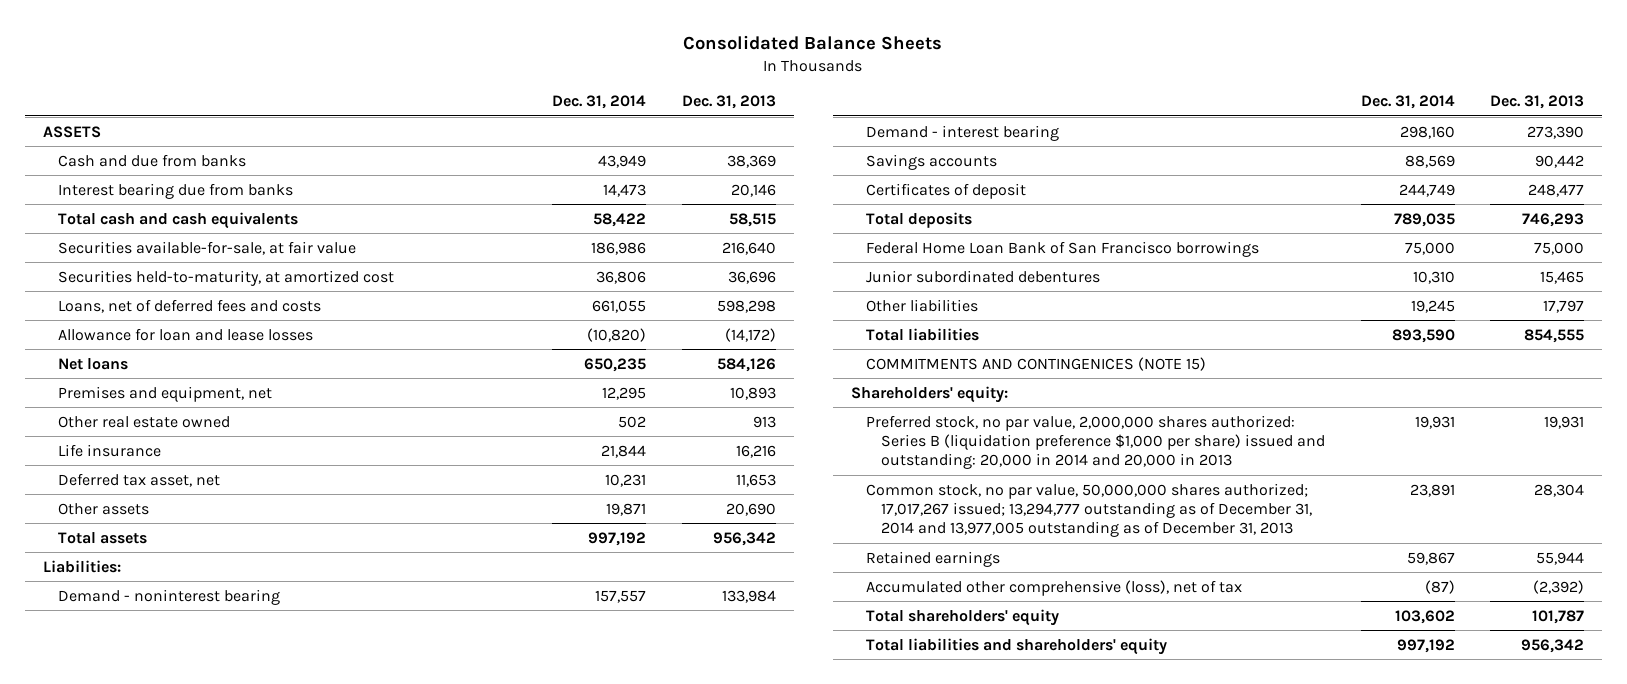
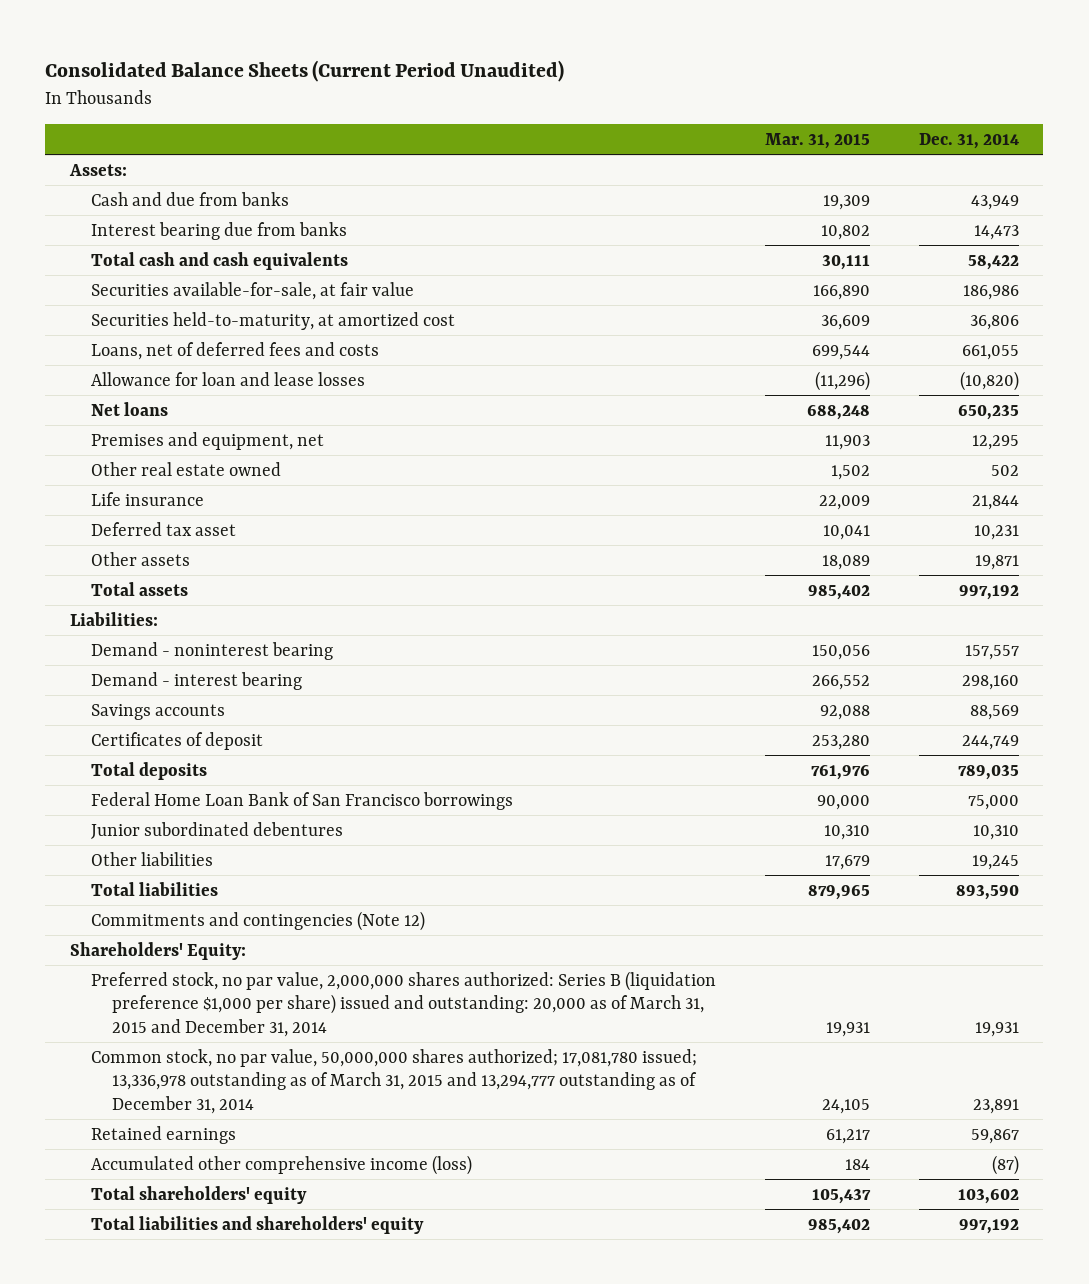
- Consolidated Balance Sheets
+ Consolidated Balance Sheets (Current Period Unaudited)
- | Dec. 31, 2014 | Dec. 31, 2013
+ | Mar. 31, 2015 | Dec. 31, 2014
- ASSETS
+ Assets:
- Deferred tax asset, net | 10,231 | 11,653
+ Deferred tax asset | 10,041 | 10,231
- COMMITMENTS AND CONTINGENICES (NOTE 15)
- Shareholders' equity:
- Preferred stock, no par value, 2,000,000 shares authorized: Series B (liquidation preference $1,000 per share) issued and outstanding: 20,000 in 2014 and 20,000 in 2013 | 19,931 | 19,931
- Common stock, no par value, 50,000,000 shares authorized; 17,017,267 issued; 13,294,777 outstanding as of December 31, 2014 and 13,977,005 outstanding as of December 31, 2013 | 23,891 | 28,304
+ Commitments and contingencies (Note 12)
+ Shareholders' Equity:
+ Preferred stock, no par value, 2,000,000 shares authorized: Series B (liquidation preference $1,000 per share) issued and outstanding: 20,000 as of March 31, 2015 and December 31, 2014 | 19,931 | 19,931
+ Common stock, no par value, 50,000,000 shares authorized; 17,081,780 issued; 13,336,978 outstanding as of March 31, 2015 and 13,294,777 outstanding as of December 31, 2014 | 24,105 | 23,891
- Accumulated other comprehensive (loss), net of tax | (87) | (2,392)
+ Accumulated other comprehensive income (loss) | 184 | (87)

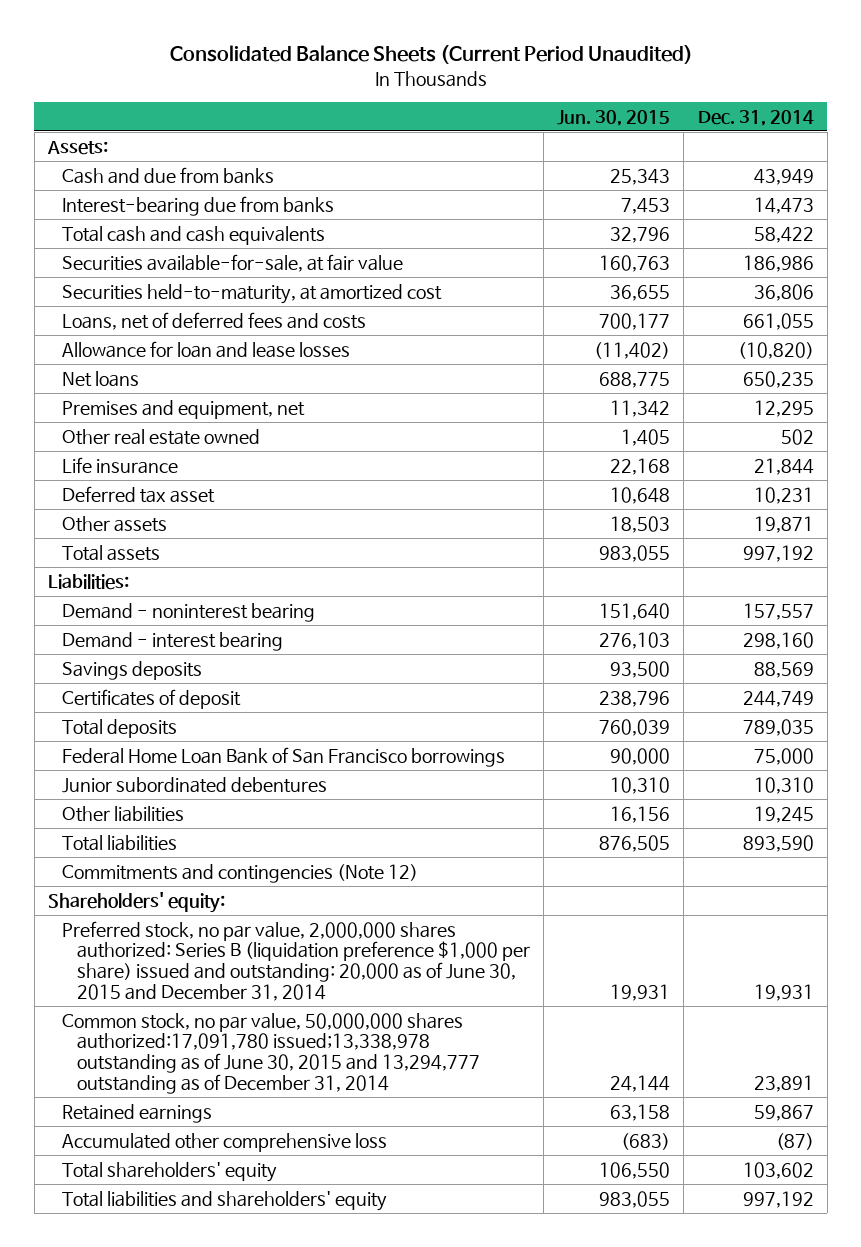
- | Mar. 31, 2015 | Dec. 31, 2014
+ | Jun. 30, 2015 | Dec. 31, 2014
- Interest bearing due from banks | 10,802 | 14,473
+ Interest-bearing due from banks | 7,453 | 14,473
- Savings accounts | 92,088 | 88,569
+ Savings deposits | 93,500 | 88,569
- Shareholders' Equity:
- Preferred stock, no par value, 2,000,000 shares authorized: Series B (liquidation preference $1,000 per share) issued and outstanding: 20,000 as of March 31, 2015 and December 31, 2014 | 19,931 | 19,931
- Common stock, no par value, 50,000,000 shares authorized; 17,081,780 issued; 13,336,978 outstanding as of March 31, 2015 and 13,294,777 outstanding as of December 31, 2014 | 24,105 | 23,891
+ Shareholders' equity:
+ Preferred stock, no par value, 2,000,000 shares authorized: Series B (liquidation preference $1,000 per share) issued and outstanding: 20,000 as of June 30, 2015 and December 31, 2014 | 19,931 | 19,931
+ Common stock, no par value, 50,000,000 shares authorized:17,091,780 issued;13,338,978 outstanding as of June 30, 2015 and 13,294,777 outstanding as of December 31, 2014 | 24,144 | 23,891
- Accumulated other comprehensive income (loss) | 184 | (87)
+ Accumulated other comprehensive loss | (683) | (87)

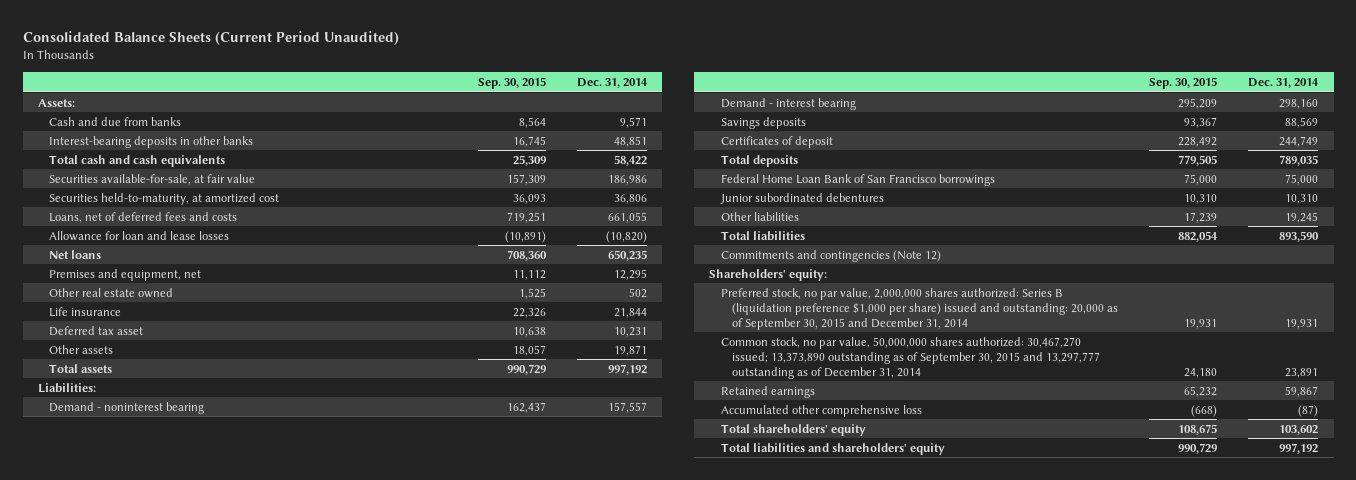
- | Jun. 30, 2015 | Dec. 31, 2014
+ | Sep. 30, 2015 | Dec. 31, 2014
- Cash and due from banks | 25,343 | 43,949
- Interest-bearing due from banks | 7,453 | 14,473
+ Cash and due from banks | 8,564 | 9,571
+ Interest-bearing deposits in other banks | 16,745 | 48,851
- Preferred stock, no par value, 2,000,000 shares authorized: Series B (liquidation preference $1,000 per share) issued and outstanding: 20,000 as of June 30, 2015 and December 31, 2014 | 19,931 | 19,931
- Common stock, no par value, 50,000,000 shares authorized:17,091,780 issued;13,338,978 outstanding as of June 30, 2015 and 13,294,777 outstanding as of December 31, 2014 | 24,144 | 23,891
+ Preferred stock, no par value, 2,000,000 shares authorized: Series B (liquidation preference $1,000 per share) issued and outstanding: 20,000 as of September 30, 2015 and December 31, 2014 | 19,931 | 19,931
+ Common stock, no par value, 50,000,000 shares authorized: 30,467,270 issued; 13,373,890 outstanding as of September 30, 2015 and 13,297,777 outstanding as of December 31, 2014 | 24,180 | 23,891

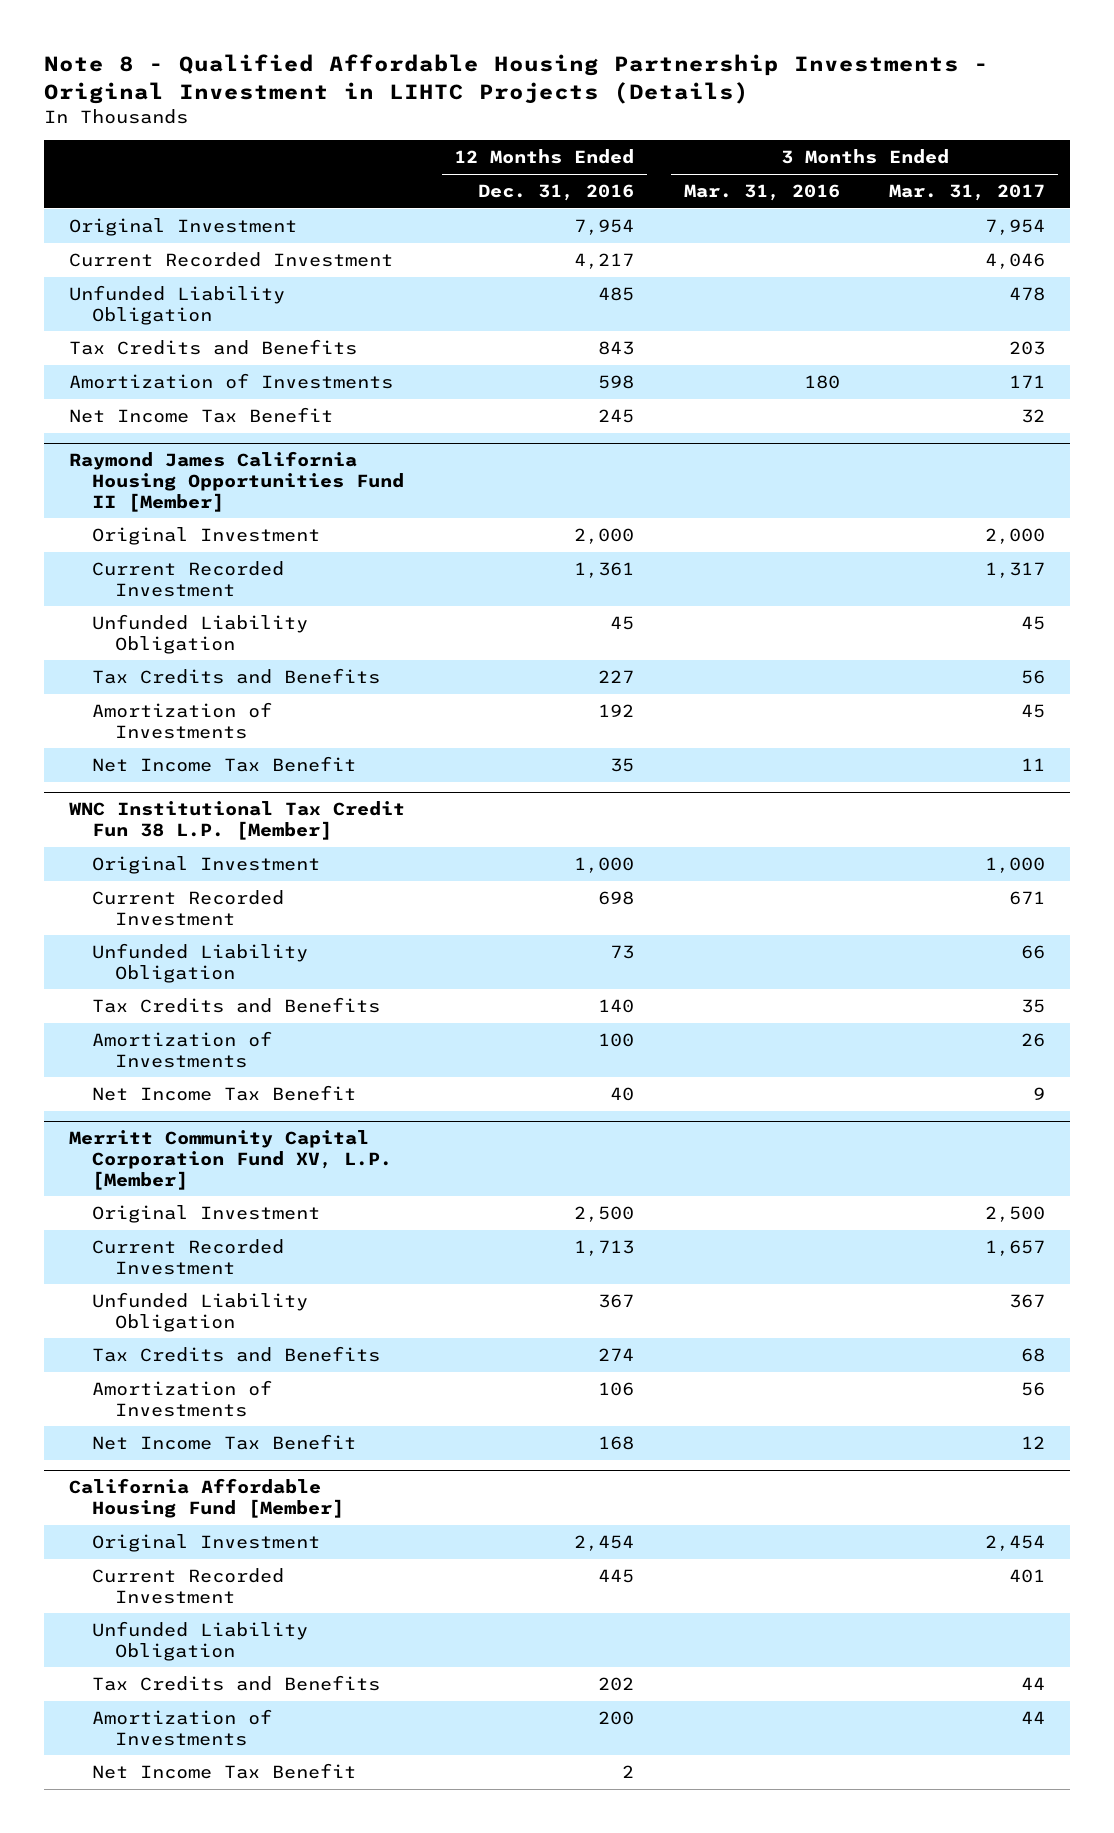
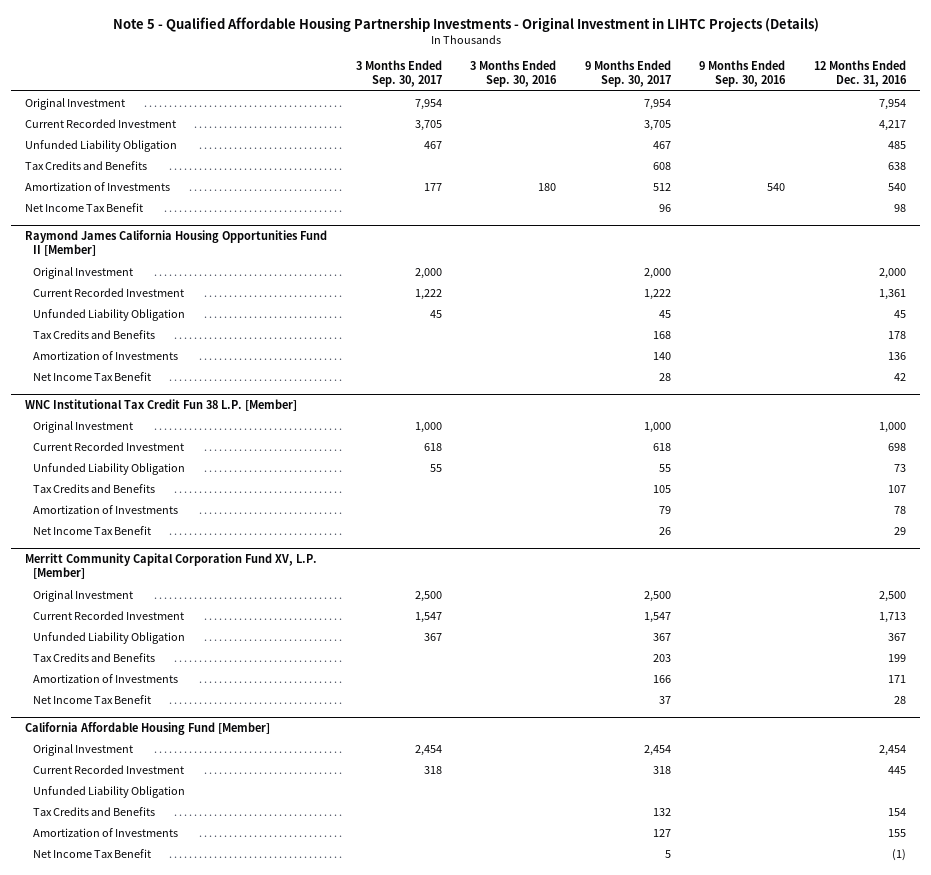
- Note 8 - Qualified Affordable Housing Partnership Investments - Original Investment in LIHTC Projects (Details)
+ Note 5 - Qualified Affordable Housing Partnership Investments - Original Investment in LIHTC Projects (Details)
- | 12 Months Ended Dec. 31, 2016 | 3 Months Ended Mar. 31, 2016 | 3 Months Ended Mar. 31, 2017
+ | 3 Months Ended Sep. 30, 2017 | 3 Months Ended Sep. 30, 2016 | 9 Months Ended Sep. 30, 2017 | 9 Months Ended Sep. 30, 2016 | 12 Months Ended Dec. 31, 2016
- Tax Credits and Benefits | 843 | | 203
- Amortization of Investments | 598 | 180 | 171
- Net Income Tax Benefit | 245 | | 32
+ Tax Credits and Benefits | | | 608 | | 638
+ Amortization of Investments | 177 | 180 | 512 | 540 | 540
+ Net Income Tax Benefit | | | 96 | | 98
@ Raymond James California Housing Opportunities Fund II [Member]
- Tax Credits and Benefits | 227 | | 56
- Amortization of Investments | 192 | | 45
- Net Income Tax Benefit | 35 | | 11
+ Tax Credits and Benefits | | | 168 | | 178
+ Amortization of Investments | | | 140 | | 136
+ Net Income Tax Benefit | | | 28 | | 42
@ WNC Institutional Tax Credit Fun 38 L.P. [Member]
- Tax Credits and Benefits | 140 | | 35
- Amortization of Investments | 100 | | 26
- Net Income Tax Benefit | 40 | | 9
+ Tax Credits and Benefits | | | 105 | | 107
+ Amortization of Investments | | | 79 | | 78
+ Net Income Tax Benefit | | | 26 | | 29
@ Merritt Community Capital Corporation Fund XV, L.P. [Member]
- Tax Credits and Benefits | 274 | | 68
- Amortization of Investments | 106 | | 56
- Net Income Tax Benefit | 168 | | 12
+ Tax Credits and Benefits | | | 203 | | 199
+ Amortization of Investments | | | 166 | | 171
+ Net Income Tax Benefit | | | 37 | | 28
@ California Affordable Housing Fund [Member]
- Tax Credits and Benefits | 202 | | 44
- Amortization of Investments | 200 | | 44
- Net Income Tax Benefit | 2 | |
+ Tax Credits and Benefits | | | 132 | | 154
+ Amortization of Investments | | | 127 | | 155
+ Net Income Tax Benefit | | | 5 | | (1)

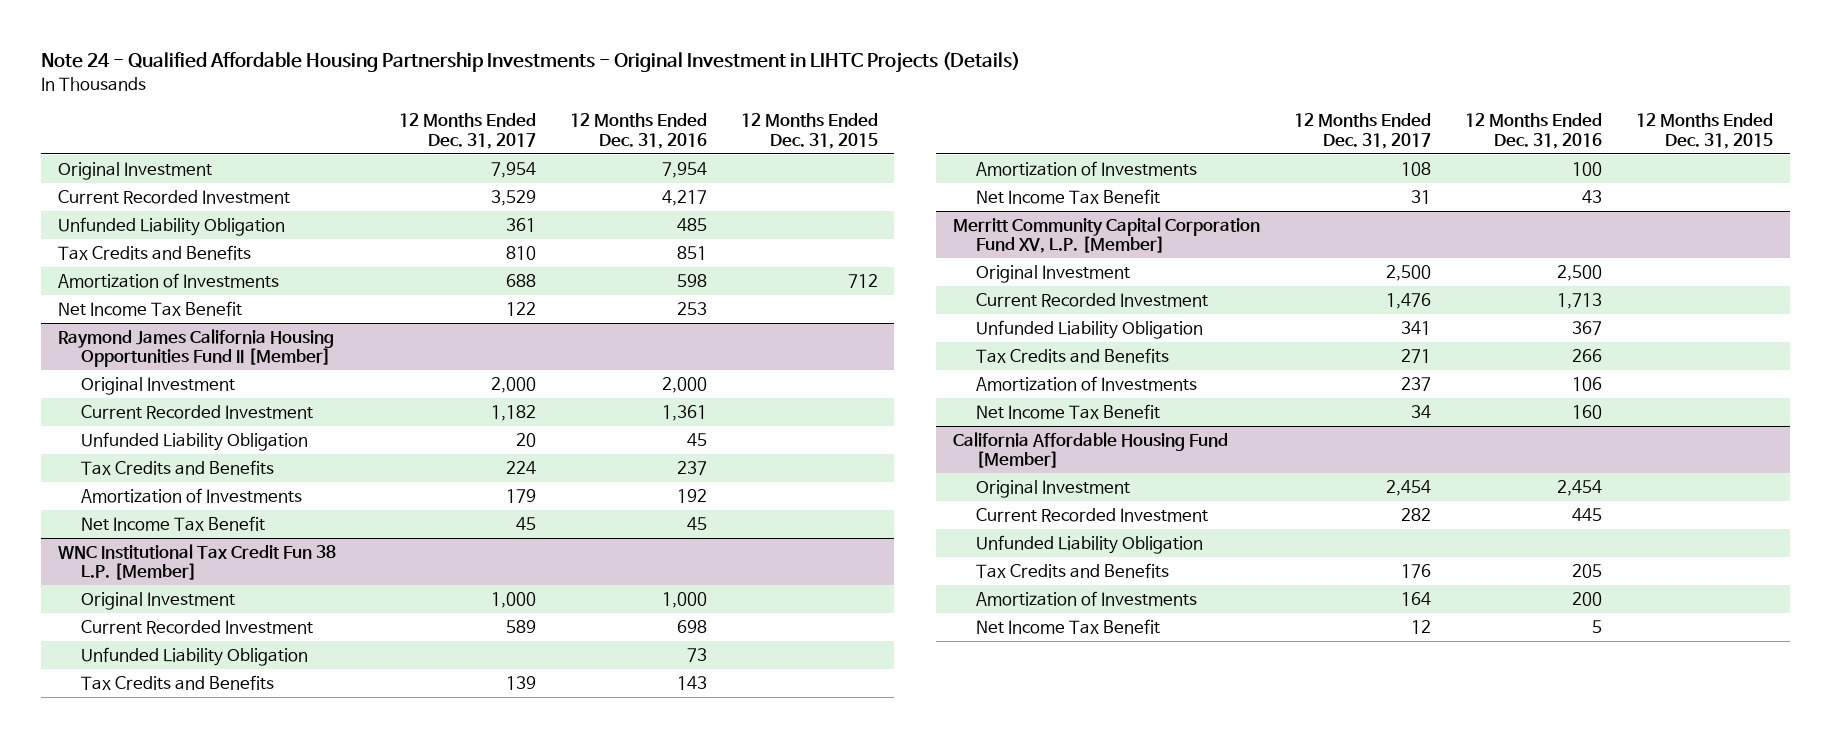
- Note 5 - Qualified Affordable Housing Partnership Investments - Original Investment in LIHTC Projects (Details)
+ Note 24 - Qualified Affordable Housing Partnership Investments - Original Investment in LIHTC Projects (Details)
- | 3 Months Ended Sep. 30, 2017 | 3 Months Ended Sep. 30, 2016 | 9 Months Ended Sep. 30, 2017 | 9 Months Ended Sep. 30, 2016 | 12 Months Ended Dec. 31, 2016
+ | 12 Months Ended Dec. 31, 2017 | 12 Months Ended Dec. 31, 2016 | 12 Months Ended Dec. 31, 2015
- Tax Credits and Benefits | | | 608 | | 638
- Amortization of Investments | 177 | 180 | 512 | 540 | 540
- Net Income Tax Benefit | | | 96 | | 98
+ Tax Credits and Benefits | 810 | 851 |
+ Amortization of Investments | 688 | 598 | 712
+ Net Income Tax Benefit | 122 | 253 |
@ Raymond James California Housing Opportunities Fund II [Member]
- Tax Credits and Benefits | | | 168 | | 178
- Amortization of Investments | | | 140 | | 136
- Net Income Tax Benefit | | | 28 | | 42
+ Tax Credits and Benefits | 224 | 237 |
+ Amortization of Investments | 179 | 192 |
+ Net Income Tax Benefit | 45 | 45 |
@ WNC Institutional Tax Credit Fun 38 L.P. [Member]
- Tax Credits and Benefits | | | 105 | | 107
- Amortization of Investments | | | 79 | | 78
- Net Income Tax Benefit | | | 26 | | 29
+ Tax Credits and Benefits | 139 | 143 |
+ Amortization of Investments | 108 | 100 |
+ Net Income Tax Benefit | 31 | 43 |
@ Merritt Community Capital Corporation Fund XV, L.P. [Member]
- Tax Credits and Benefits | | | 203 | | 199
- Amortization of Investments | | | 166 | | 171
- Net Income Tax Benefit | | | 37 | | 28
+ Tax Credits and Benefits | 271 | 266 |
+ Amortization of Investments | 237 | 106 |
+ Net Income Tax Benefit | 34 | 160 |
@ California Affordable Housing Fund [Member]
- Tax Credits and Benefits | | | 132 | | 154
- Amortization of Investments | | | 127 | | 155
- Net Income Tax Benefit | | | 5 | | (1)
+ Tax Credits and Benefits | 176 | 205 |
+ Amortization of Investments | 164 | 200 |
+ Net Income Tax Benefit | 12 | 5 |

